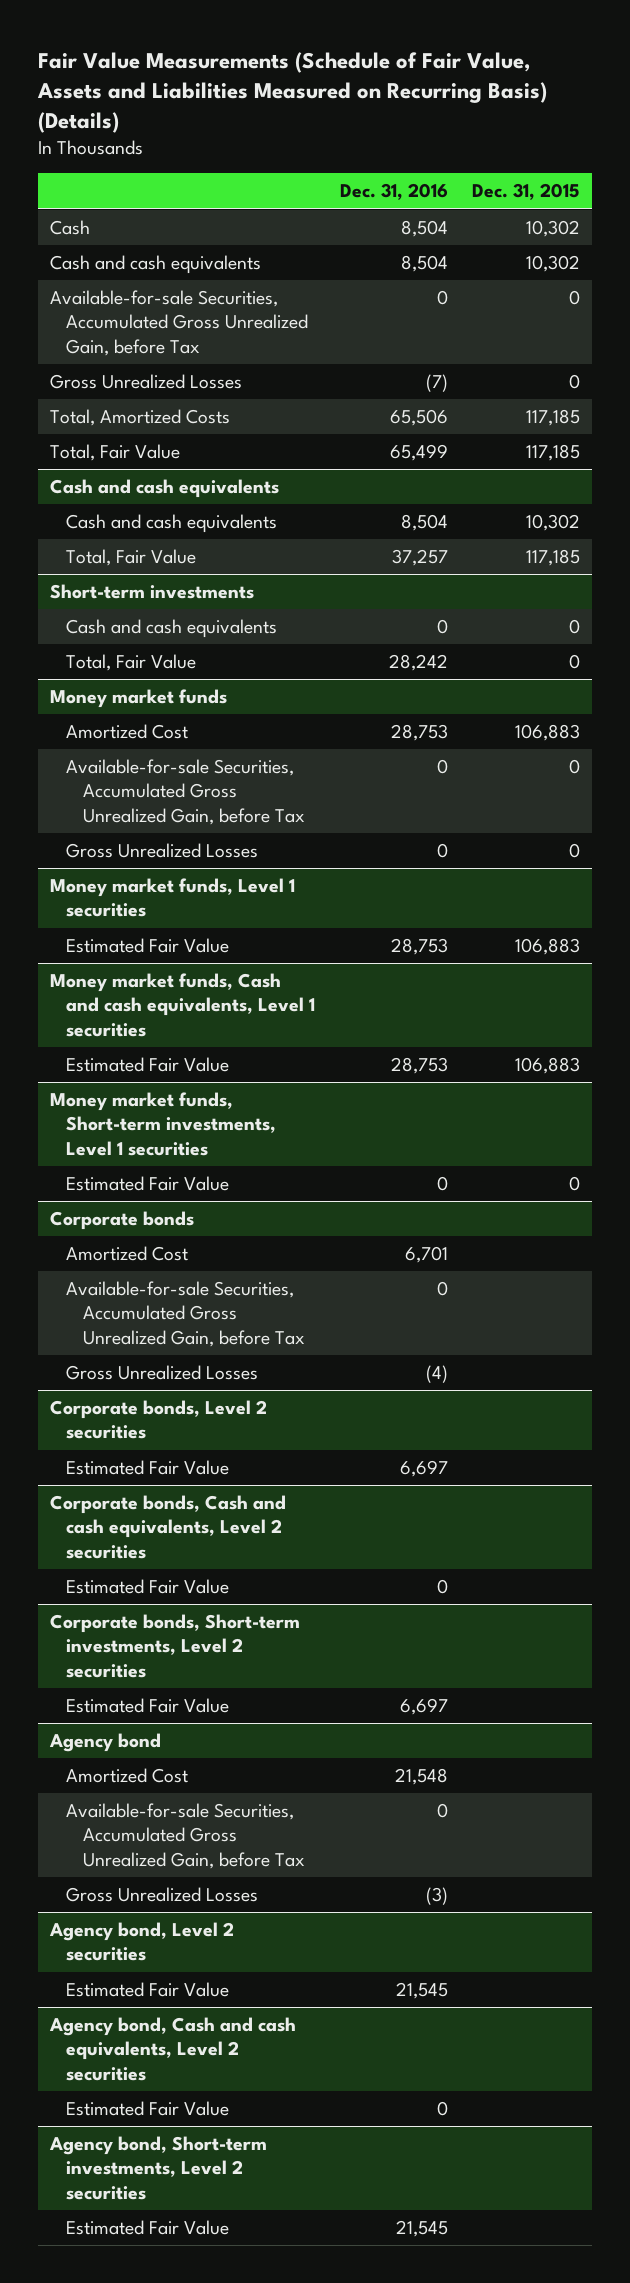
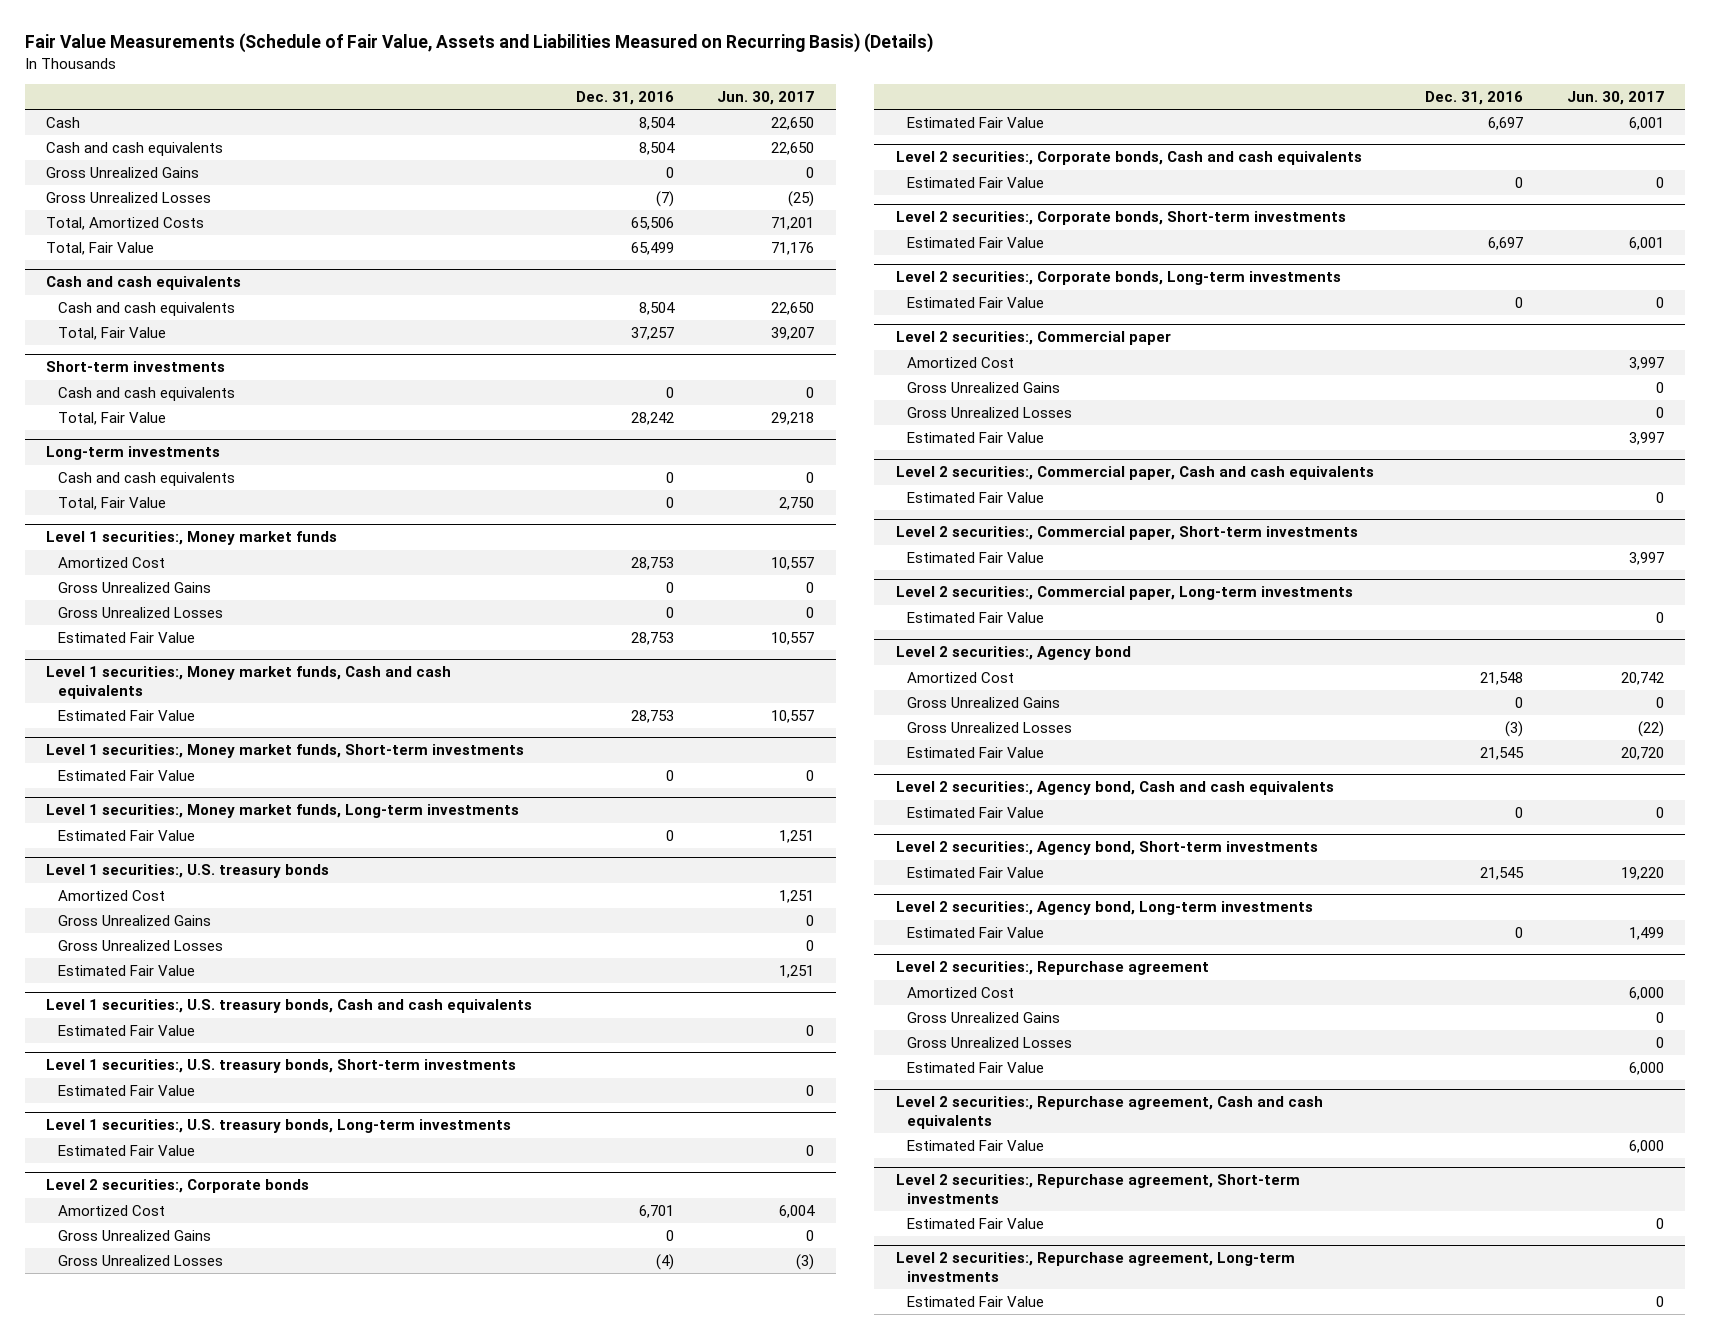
- | Dec. 31, 2016 | Dec. 31, 2015
+ | Dec. 31, 2016 | Jun. 30, 2017
- Available-for-sale Securities, Accumulated Gross Unrealized Gain, before Tax | 0 | 0
+ Gross Unrealized Gains | 0 | 0
- Money market funds
+ Long-term investments
+ Cash and cash equivalents | 0 | 0
+ Total, Fair Value | 0 | 2,750
+ Level 1 securities:, Money market funds
- Available-for-sale Securities, Accumulated Gross Unrealized Gain, before Tax | 0 | 0
+ Gross Unrealized Gains | 0 | 0
- Money market funds, Level 1 securities
- Money market funds, Cash and cash equivalents, Level 1 securities
+ Level 1 securities:, Money market funds, Cash and cash equivalents
- Money market funds, Short-term investments, Level 1 securities
+ Level 1 securities:, Money market funds, Short-term investments
- Corporate bonds
+ Level 1 securities:, Money market funds, Long-term investments
+ Estimated Fair Value | 0 | 1,251
+ Level 1 securities:, U.S. treasury bonds
+ Amortized Cost | | 1,251
+ Gross Unrealized Gains | | 0
+ Gross Unrealized Losses | | 0
+ Estimated Fair Value | | 1,251
+ Level 1 securities:, U.S. treasury bonds, Cash and cash equivalents
+ Estimated Fair Value | | 0
+ Level 1 securities:, U.S. treasury bonds, Short-term investments
+ Estimated Fair Value | | 0
+ Level 1 securities:, U.S. treasury bonds, Long-term investments
+ Estimated Fair Value | | 0
+ Level 2 securities:, Corporate bonds
- Available-for-sale Securities, Accumulated Gross Unrealized Gain, before Tax | 0 |
+ Gross Unrealized Gains | 0 | 0
- Corporate bonds, Level 2 securities
- Corporate bonds, Cash and cash equivalents, Level 2 securities
+ Level 2 securities:, Corporate bonds, Cash and cash equivalents
- Corporate bonds, Short-term investments, Level 2 securities
+ Level 2 securities:, Corporate bonds, Short-term investments
- Agency bond
+ Level 2 securities:, Corporate bonds, Long-term investments
+ Estimated Fair Value | 0 | 0
+ Level 2 securities:, Commercial paper
+ Amortized Cost | | 3,997
+ Gross Unrealized Gains | | 0
+ Gross Unrealized Losses | | 0
+ Estimated Fair Value | | 3,997
+ Level 2 securities:, Commercial paper, Cash and cash equivalents
+ Estimated Fair Value | | 0
+ Level 2 securities:, Commercial paper, Short-term investments
+ Estimated Fair Value | | 3,997
+ Level 2 securities:, Commercial paper, Long-term investments
+ Estimated Fair Value | | 0
+ Level 2 securities:, Agency bond
- Available-for-sale Securities, Accumulated Gross Unrealized Gain, before Tax | 0 |
+ Gross Unrealized Gains | 0 | 0
- Agency bond, Level 2 securities
- Agency bond, Cash and cash equivalents, Level 2 securities
+ Level 2 securities:, Agency bond, Cash and cash equivalents
- Agency bond, Short-term investments, Level 2 securities
+ Level 2 securities:, Agency bond, Short-term investments
+ Level 2 securities:, Agency bond, Long-term investments
+ Estimated Fair Value | 0 | 1,499
+ Level 2 securities:, Repurchase agreement
+ Amortized Cost | | 6,000
+ Gross Unrealized Gains | | 0
+ Gross Unrealized Losses | | 0
+ Estimated Fair Value | | 6,000
+ Level 2 securities:, Repurchase agreement, Cash and cash equivalents
+ Estimated Fair Value | | 6,000
+ Level 2 securities:, Repurchase agreement, Short-term investments
+ Estimated Fair Value | | 0
+ Level 2 securities:, Repurchase agreement, Long-term investments
+ Estimated Fair Value | | 0

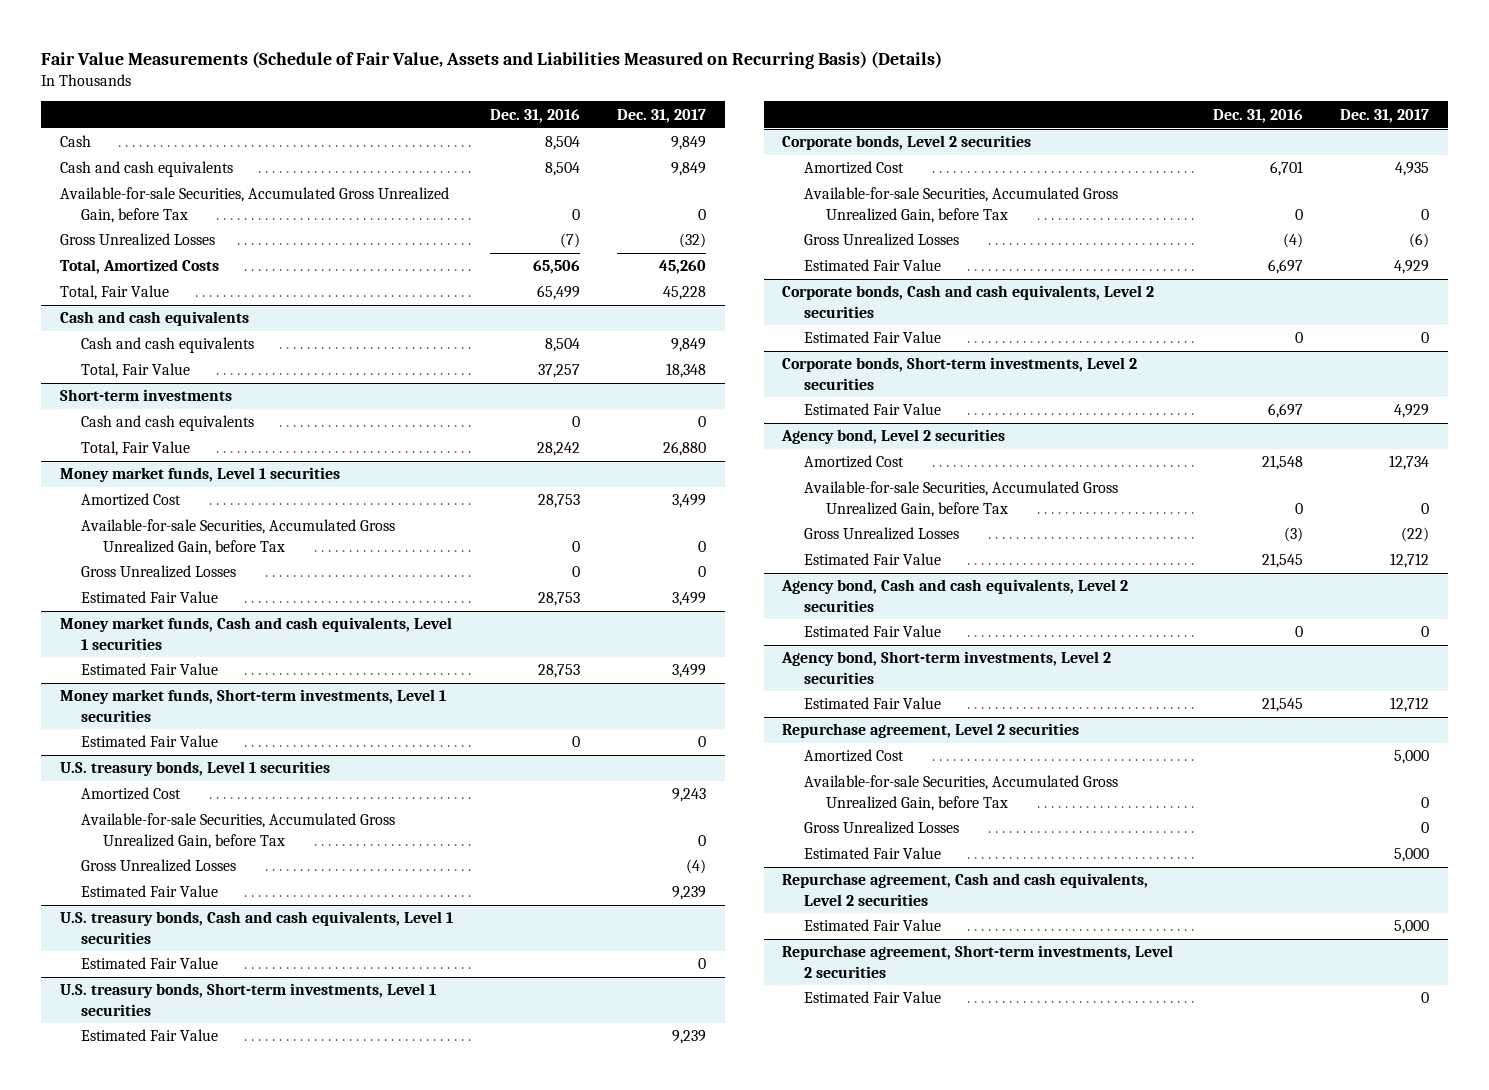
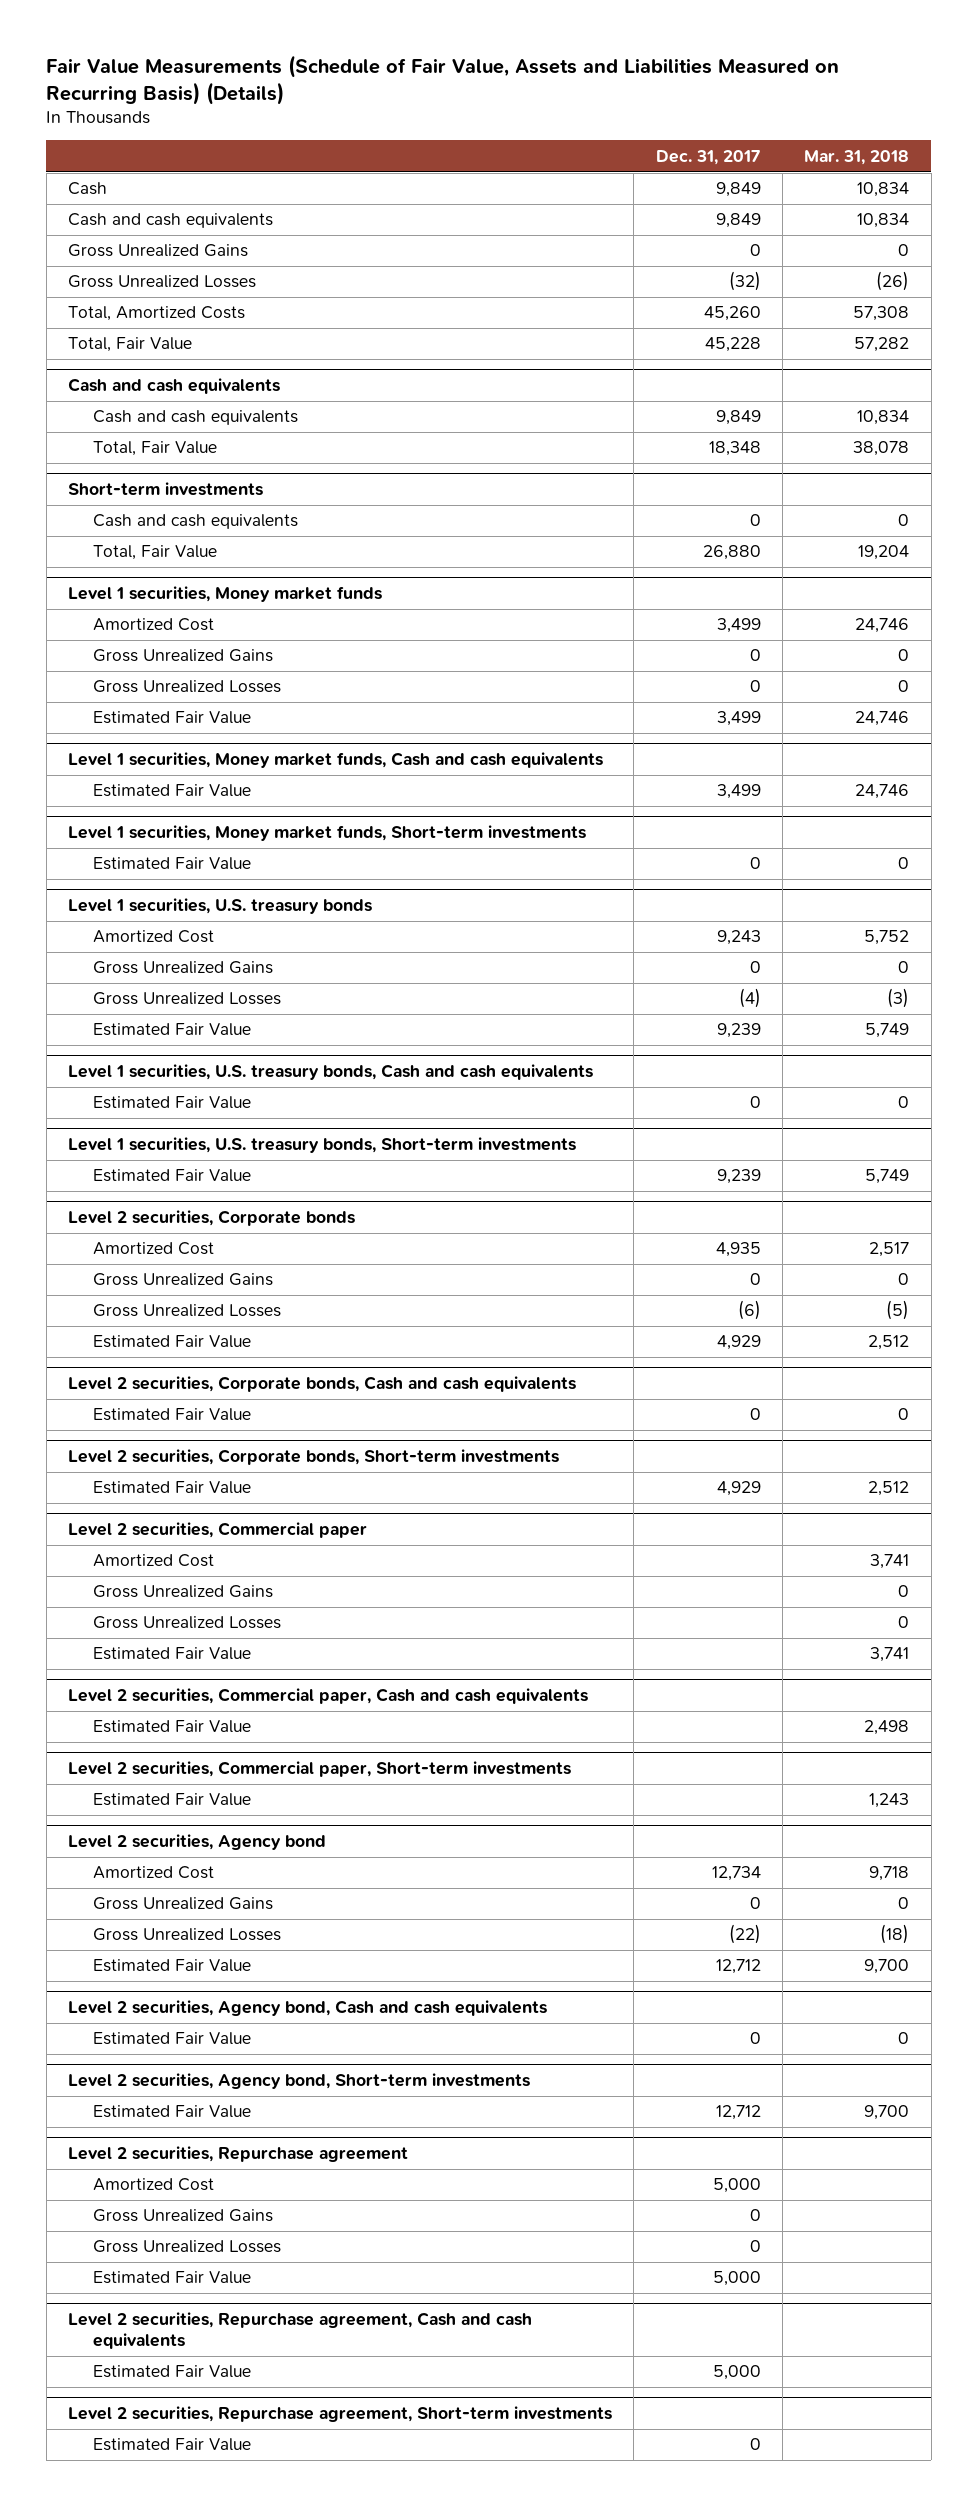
- | Dec. 31, 2016 | Dec. 31, 2017
+ | Dec. 31, 2017 | Mar. 31, 2018
- Available-for-sale Securities, Accumulated Gross Unrealized Gain, before Tax | 0 | 0
+ Gross Unrealized Gains | 0 | 0
- Money market funds, Level 1 securities
+ Level 1 securities, Money market funds
- Available-for-sale Securities, Accumulated Gross Unrealized Gain, before Tax | 0 | 0
+ Gross Unrealized Gains | 0 | 0
- Money market funds, Cash and cash equivalents, Level 1 securities
+ Level 1 securities, Money market funds, Cash and cash equivalents
- Money market funds, Short-term investments, Level 1 securities
+ Level 1 securities, Money market funds, Short-term investments
- U.S. treasury bonds, Level 1 securities
+ Level 1 securities, U.S. treasury bonds
- Available-for-sale Securities, Accumulated Gross Unrealized Gain, before Tax | | 0
+ Gross Unrealized Gains | 0 | 0
- U.S. treasury bonds, Cash and cash equivalents, Level 1 securities
+ Level 1 securities, U.S. treasury bonds, Cash and cash equivalents
- U.S. treasury bonds, Short-term investments, Level 1 securities
+ Level 1 securities, U.S. treasury bonds, Short-term investments
- Corporate bonds, Level 2 securities
+ Level 2 securities, Corporate bonds
- Available-for-sale Securities, Accumulated Gross Unrealized Gain, before Tax | 0 | 0
+ Gross Unrealized Gains | 0 | 0
- Corporate bonds, Cash and cash equivalents, Level 2 securities
+ Level 2 securities, Corporate bonds, Cash and cash equivalents
- Corporate bonds, Short-term investments, Level 2 securities
+ Level 2 securities, Corporate bonds, Short-term investments
- Agency bond, Level 2 securities
+ Level 2 securities, Commercial paper
+ Amortized Cost | | 3,741
+ Gross Unrealized Gains | | 0
+ Gross Unrealized Losses | | 0
+ Estimated Fair Value | | 3,741
+ Level 2 securities, Commercial paper, Cash and cash equivalents
+ Estimated Fair Value | | 2,498
+ Level 2 securities, Commercial paper, Short-term investments
+ Estimated Fair Value | | 1,243
+ Level 2 securities, Agency bond
- Available-for-sale Securities, Accumulated Gross Unrealized Gain, before Tax | 0 | 0
+ Gross Unrealized Gains | 0 | 0
- Agency bond, Cash and cash equivalents, Level 2 securities
+ Level 2 securities, Agency bond, Cash and cash equivalents
- Agency bond, Short-term investments, Level 2 securities
+ Level 2 securities, Agency bond, Short-term investments
- Repurchase agreement, Level 2 securities
+ Level 2 securities, Repurchase agreement
- Available-for-sale Securities, Accumulated Gross Unrealized Gain, before Tax | | 0
+ Gross Unrealized Gains | 0 |
- Repurchase agreement, Cash and cash equivalents, Level 2 securities
+ Level 2 securities, Repurchase agreement, Cash and cash equivalents
- Repurchase agreement, Short-term investments, Level 2 securities
+ Level 2 securities, Repurchase agreement, Short-term investments

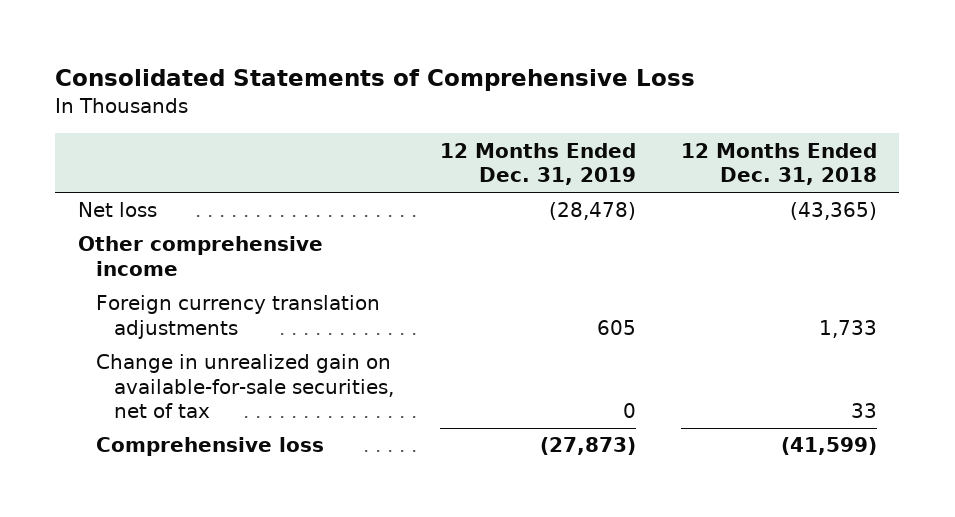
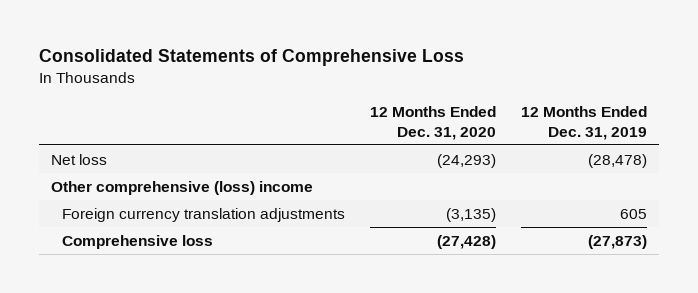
- | 12 Months Ended Dec. 31, 2019 | 12 Months Ended Dec. 31, 2018
+ | 12 Months Ended Dec. 31, 2020 | 12 Months Ended Dec. 31, 2019
- Other comprehensive income
+ Other comprehensive (loss) income
- Change in unrealized gain on available-for-sale securities, net of tax | 0 | 33

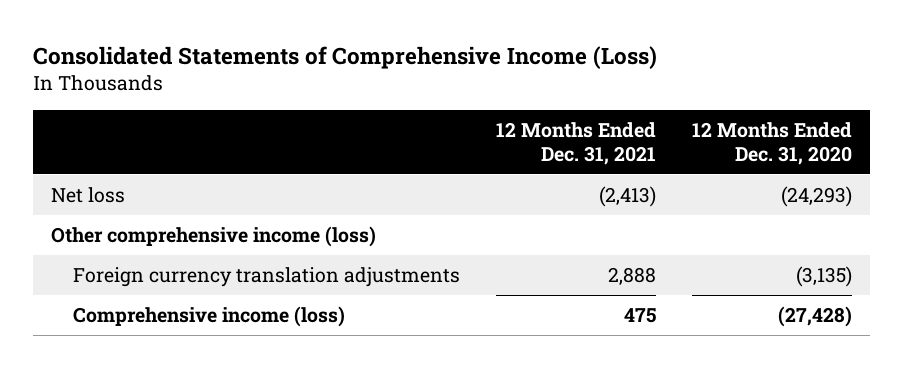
- Consolidated Statements of Comprehensive Loss
+ Consolidated Statements of Comprehensive Income (Loss)
- | 12 Months Ended Dec. 31, 2020 | 12 Months Ended Dec. 31, 2019
+ | 12 Months Ended Dec. 31, 2021 | 12 Months Ended Dec. 31, 2020
- Other comprehensive (loss) income
+ Other comprehensive income (loss)
- Comprehensive loss | (27,428) | (27,873)
+ Comprehensive income (loss) | 475 | (27,428)

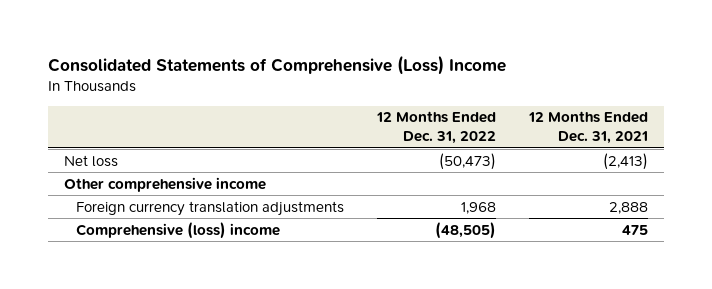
- Consolidated Statements of Comprehensive Income (Loss)
+ Consolidated Statements of Comprehensive (Loss) Income
- | 12 Months Ended Dec. 31, 2021 | 12 Months Ended Dec. 31, 2020
+ | 12 Months Ended Dec. 31, 2022 | 12 Months Ended Dec. 31, 2021
- Other comprehensive income (loss)
+ Other comprehensive income
- Comprehensive income (loss) | 475 | (27,428)
+ Comprehensive (loss) income | (48,505) | 475

